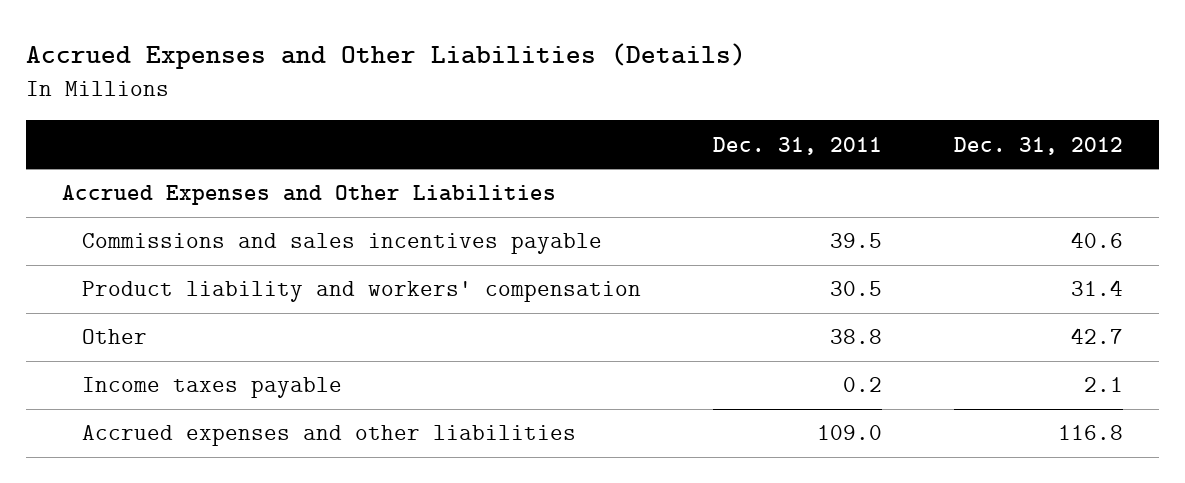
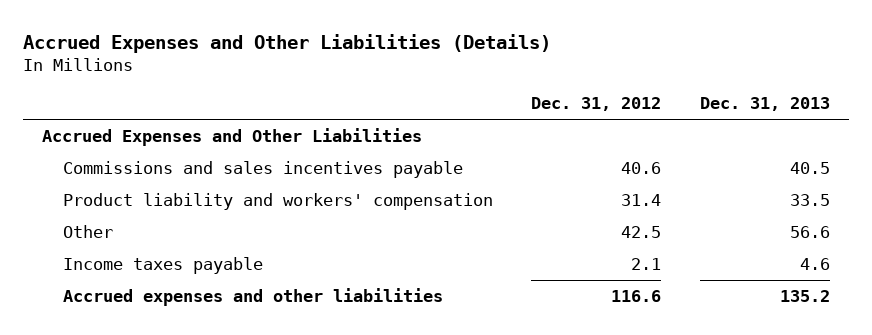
- | Dec. 31, 2011 | Dec. 31, 2012
+ | Dec. 31, 2012 | Dec. 31, 2013
- Other | 38.8 | 42.7
+ Other | 42.5 | 56.6
- Accrued expenses and other liabilities | 109.0 | 116.8
+ Accrued expenses and other liabilities | 116.6 | 135.2

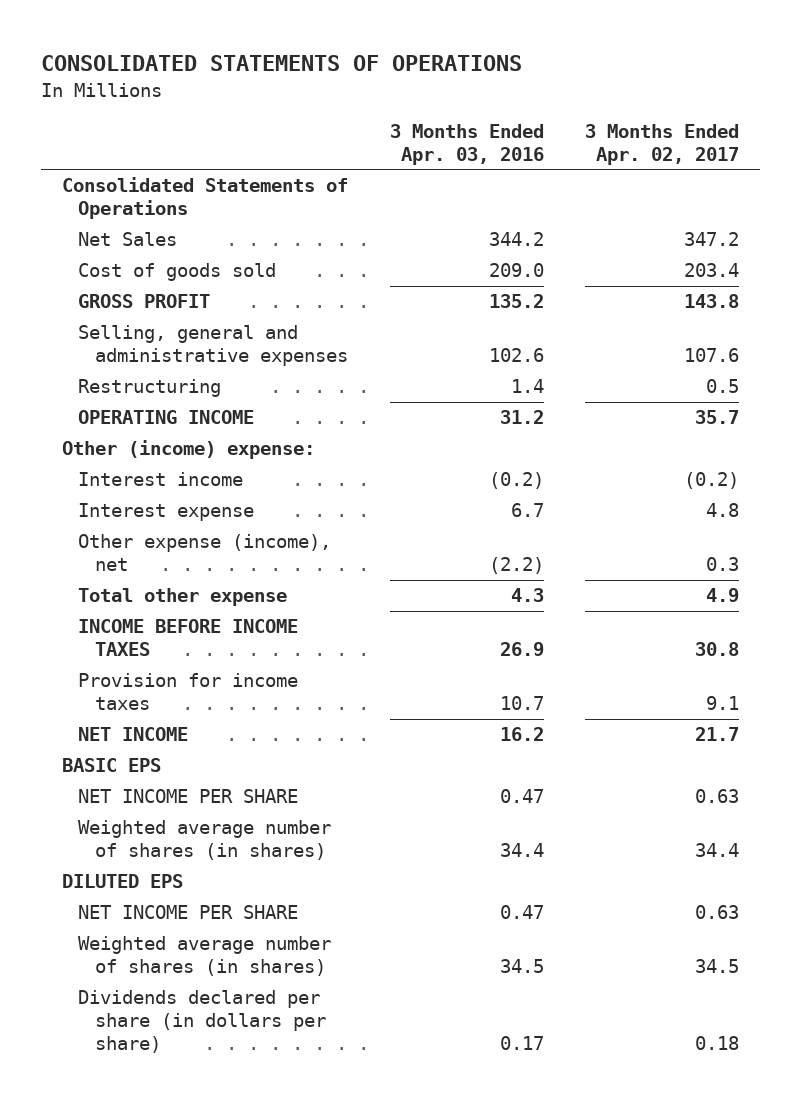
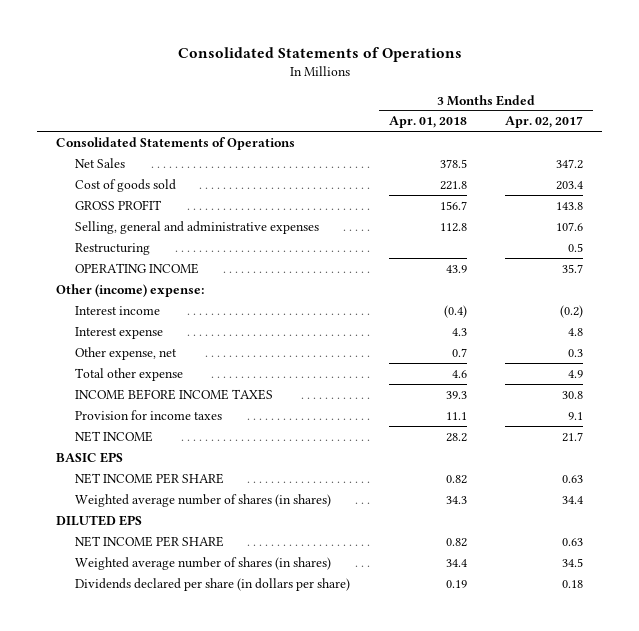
- CONSOLIDATED STATEMENTS OF OPERATIONS
+ Consolidated Statements of Operations
- | 3 Months Ended Apr. 03, 2016 | 3 Months Ended Apr. 02, 2017
+ | 3 Months Ended Apr. 01, 2018 | 3 Months Ended Apr. 02, 2017
- Other expense (income), net | (2.2) | 0.3
+ Other expense, net | 0.7 | 0.3

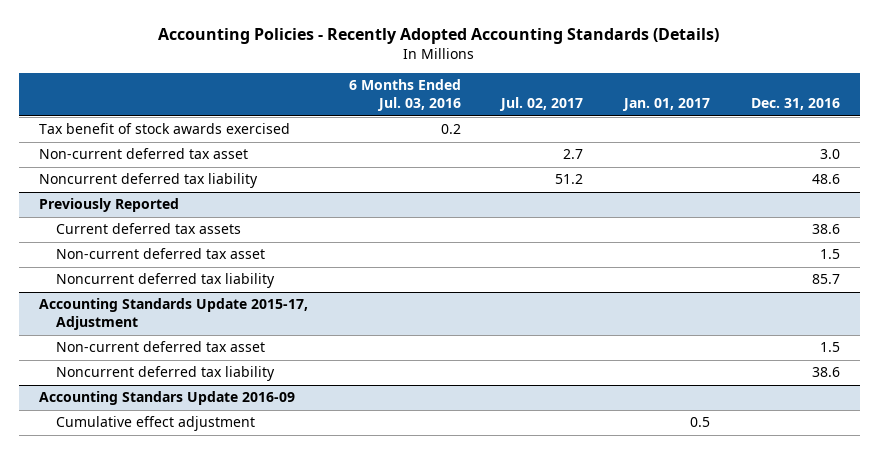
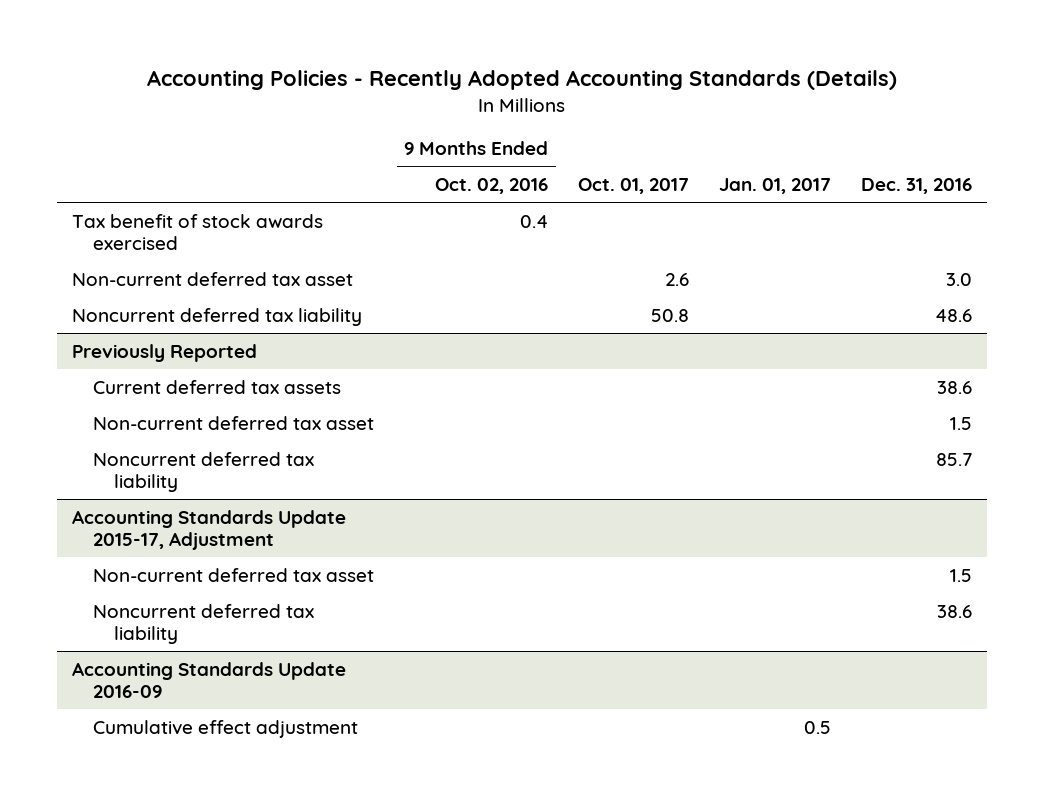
- | 6 Months Ended Jul. 03, 2016 | Jul. 02, 2017 | Jan. 01, 2017 | Dec. 31, 2016
+ | 9 Months Ended Oct. 02, 2016 | Oct. 01, 2017 | Jan. 01, 2017 | Dec. 31, 2016
- Accounting Standars Update 2016-09
+ Accounting Standards Update 2016-09

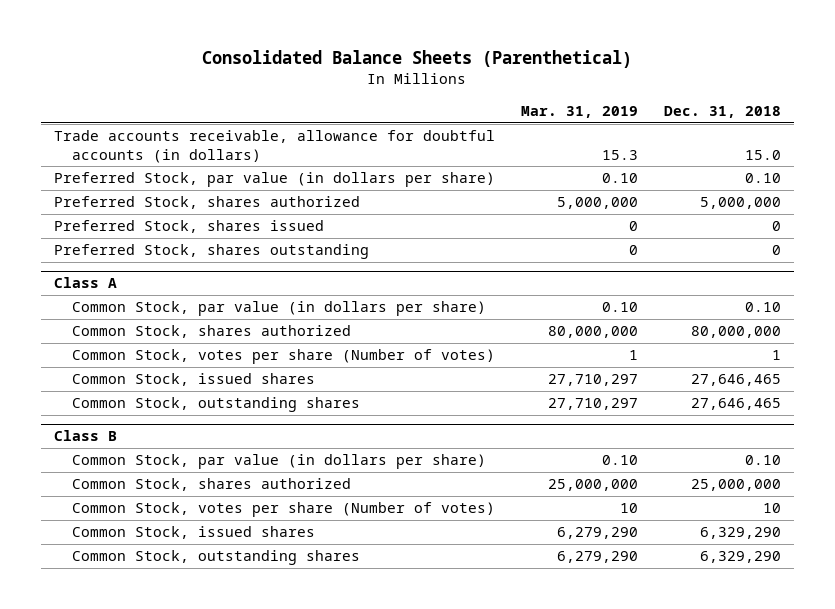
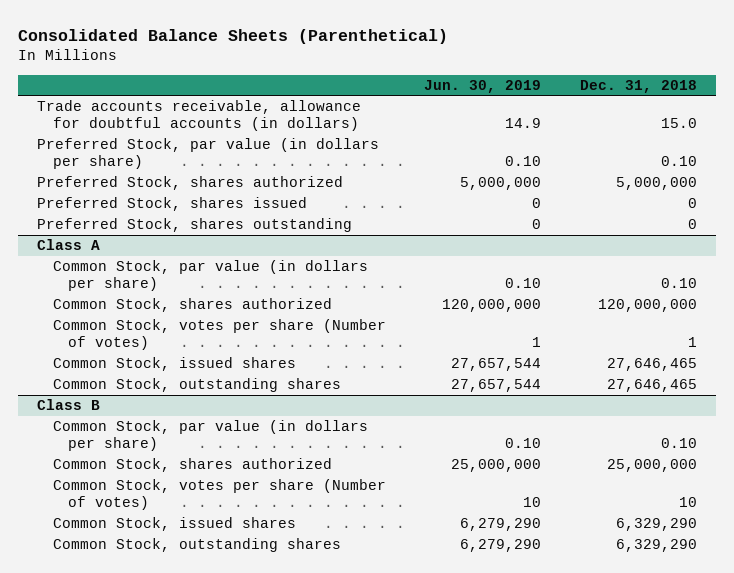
- | Mar. 31, 2019 | Dec. 31, 2018
+ | Jun. 30, 2019 | Dec. 31, 2018
@ Class A
- Common Stock, shares authorized | 80,000,000 | 80,000,000
+ Common Stock, shares authorized | 120,000,000 | 120,000,000

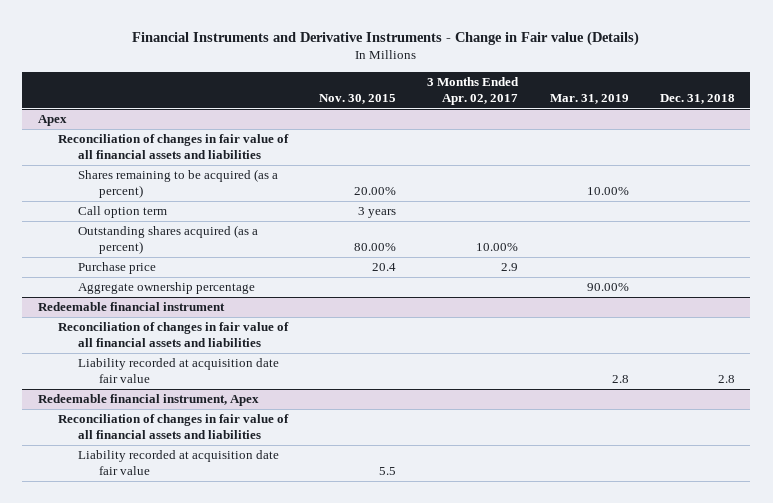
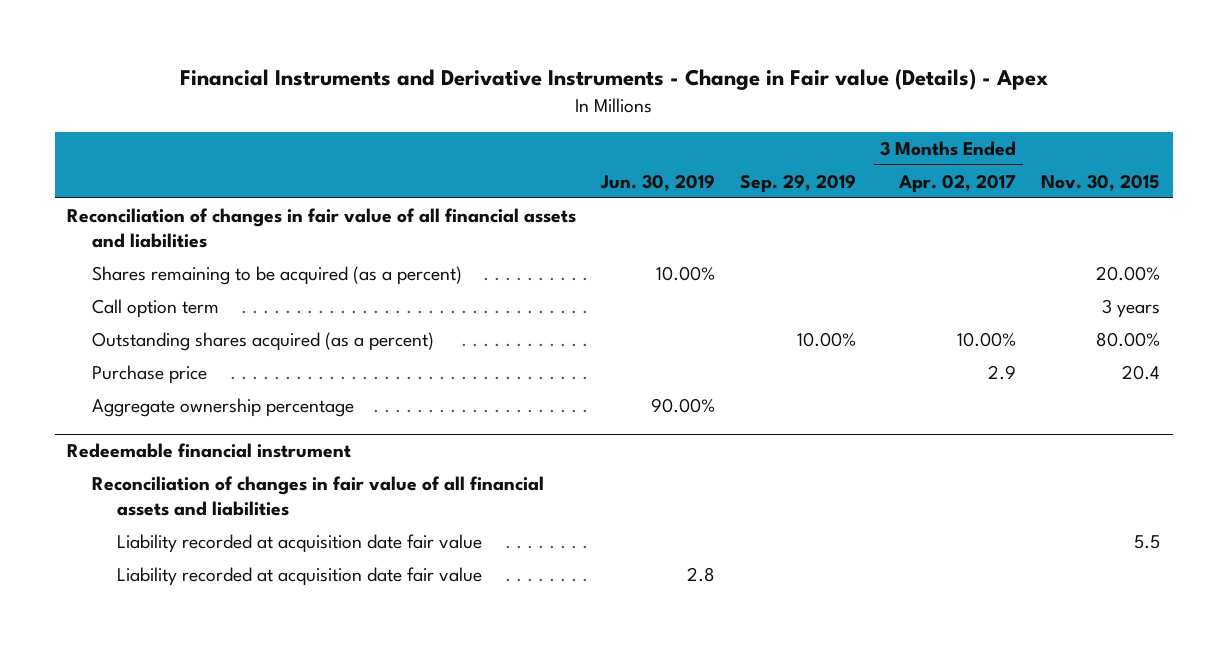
- Financial Instruments and Derivative Instruments - Change in Fair value (Details)
+ Financial Instruments and Derivative Instruments - Change in Fair value (Details) - Apex
- | Nov. 30, 2015 | 3 Months Ended Apr. 02, 2017 | Mar. 31, 2019 | Dec. 31, 2018
+ | Jun. 30, 2019 | Sep. 29, 2019 | 3 Months Ended Apr. 02, 2017 | Nov. 30, 2015
- Apex
- Redeemable financial instrument, Apex
- Reconciliation of changes in fair value of all financial assets and liabilities
@ Redeemable financial instrument
moved down: Liability recorded at acquisition date fair value | 2.8 | | |

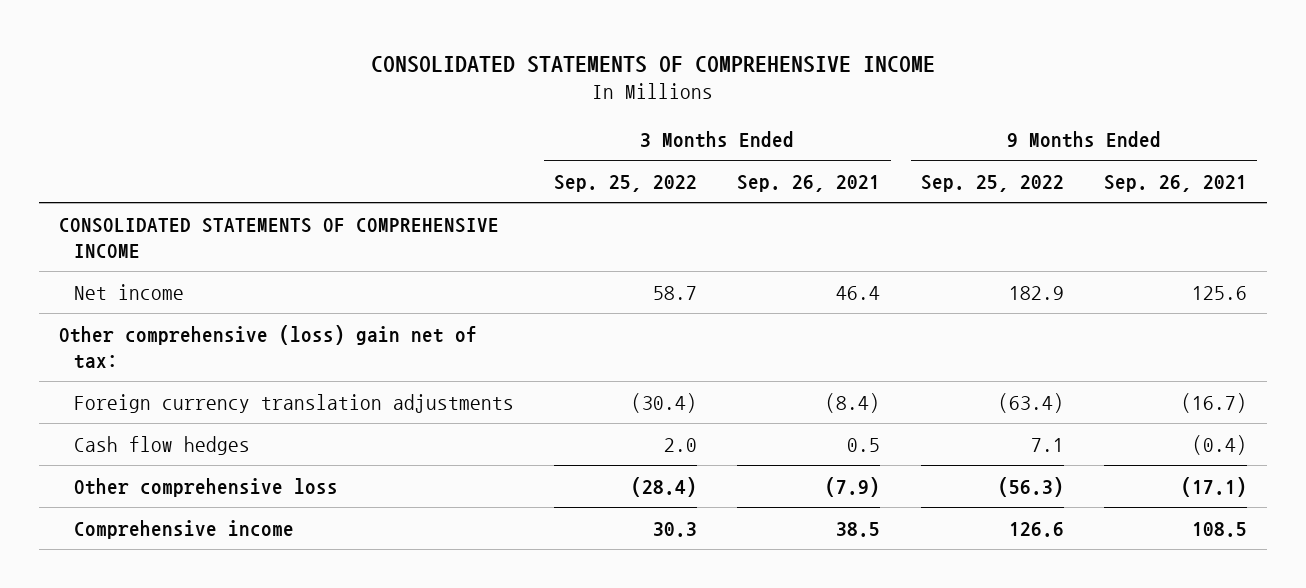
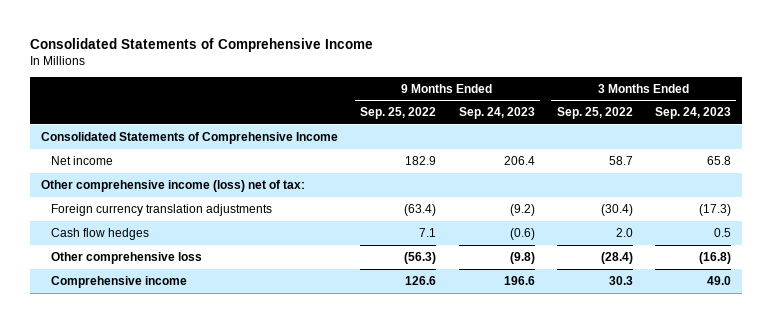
- CONSOLIDATED STATEMENTS OF COMPREHENSIVE INCOME
+ Consolidated Statements of Comprehensive Income
- | 3 Months Ended Sep. 25, 2022 | 3 Months Ended Sep. 26, 2021 | 9 Months Ended Sep. 25, 2022 | 9 Months Ended Sep. 26, 2021
+ | 9 Months Ended Sep. 25, 2022 | 9 Months Ended Sep. 24, 2023 | 3 Months Ended Sep. 25, 2022 | 3 Months Ended Sep. 24, 2023
- CONSOLIDATED STATEMENTS OF COMPREHENSIVE INCOME
+ Consolidated Statements of Comprehensive Income
- Other comprehensive (loss) gain net of tax:
+ Other comprehensive income (loss) net of tax:

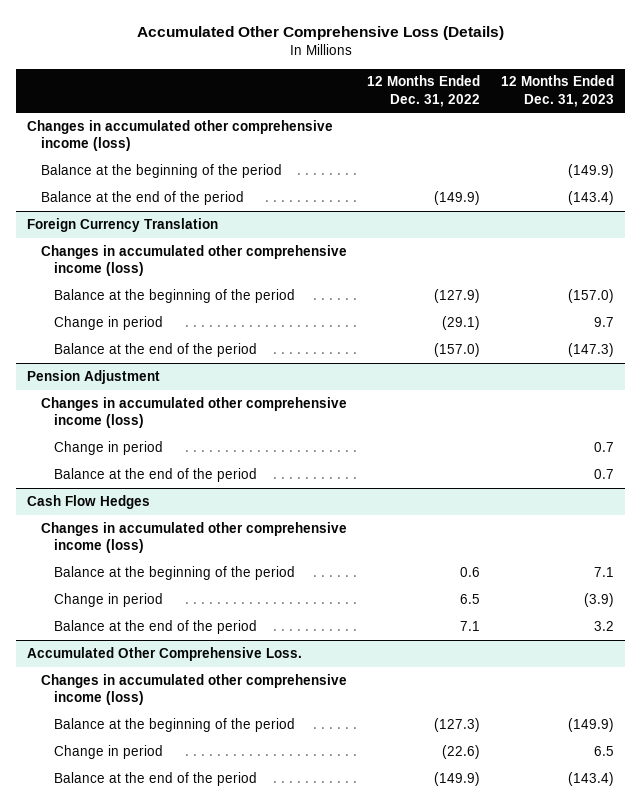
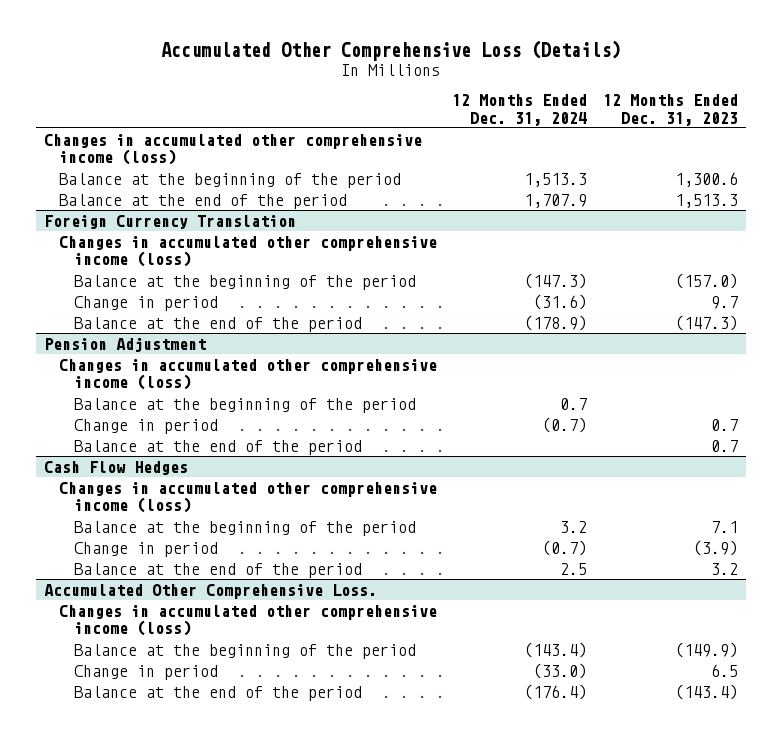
- | 12 Months Ended Dec. 31, 2022 | 12 Months Ended Dec. 31, 2023
+ | 12 Months Ended Dec. 31, 2024 | 12 Months Ended Dec. 31, 2023
- Balance at the beginning of the period | | (149.9)
- Balance at the end of the period | (149.9) | (143.4)
+ Balance at the beginning of the period | 1,513.3 | 1,300.6
+ Balance at the end of the period | 1,707.9 | 1,513.3
@ Pension Adjustment
+ Balance at the beginning of the period | 0.7 |

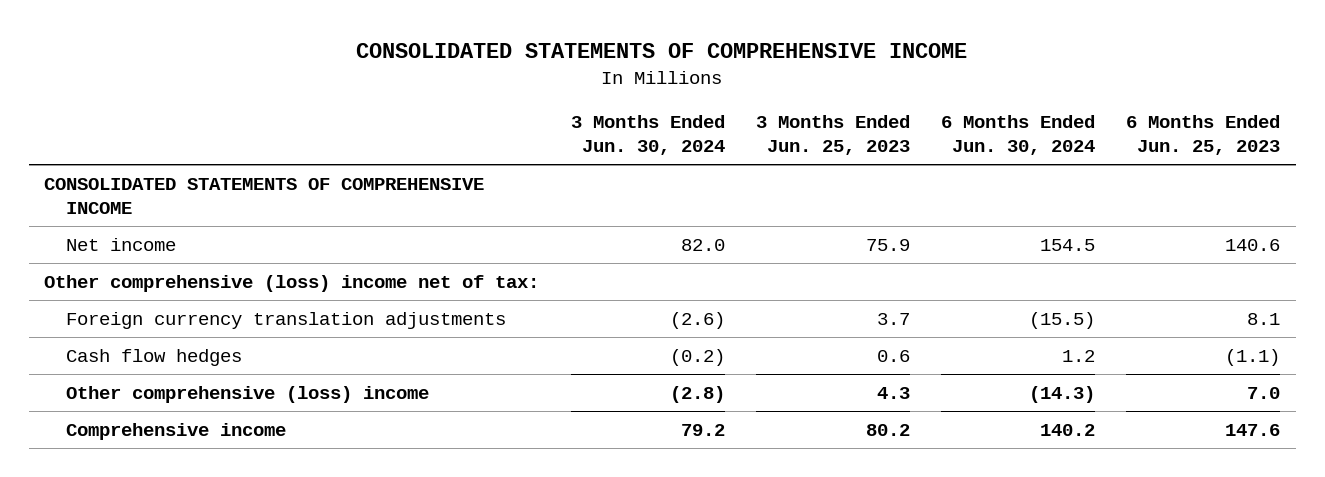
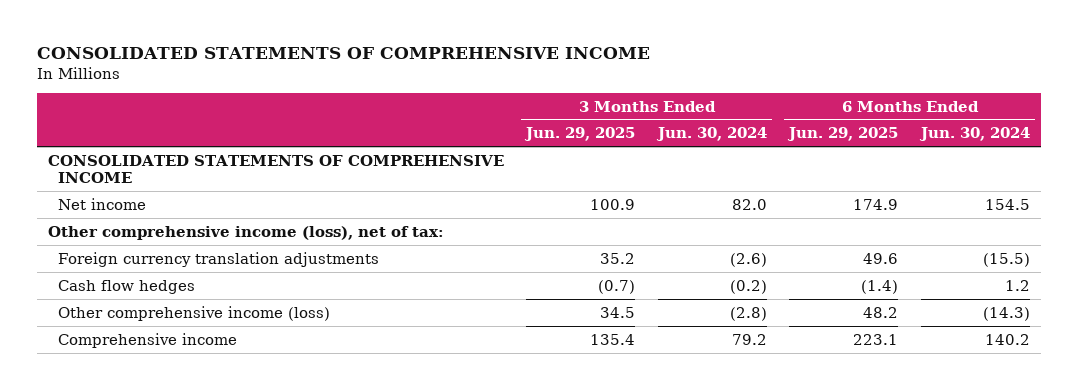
- | 3 Months Ended Jun. 30, 2024 | 3 Months Ended Jun. 25, 2023 | 6 Months Ended Jun. 30, 2024 | 6 Months Ended Jun. 25, 2023
+ | 3 Months Ended Jun. 29, 2025 | 3 Months Ended Jun. 30, 2024 | 6 Months Ended Jun. 29, 2025 | 6 Months Ended Jun. 30, 2024
- Other comprehensive (loss) income net of tax:
+ Other comprehensive income (loss), net of tax:
- Other comprehensive (loss) income | (2.8) | 4.3 | (14.3) | 7.0
+ Other comprehensive income (loss) | 34.5 | (2.8) | 48.2 | (14.3)

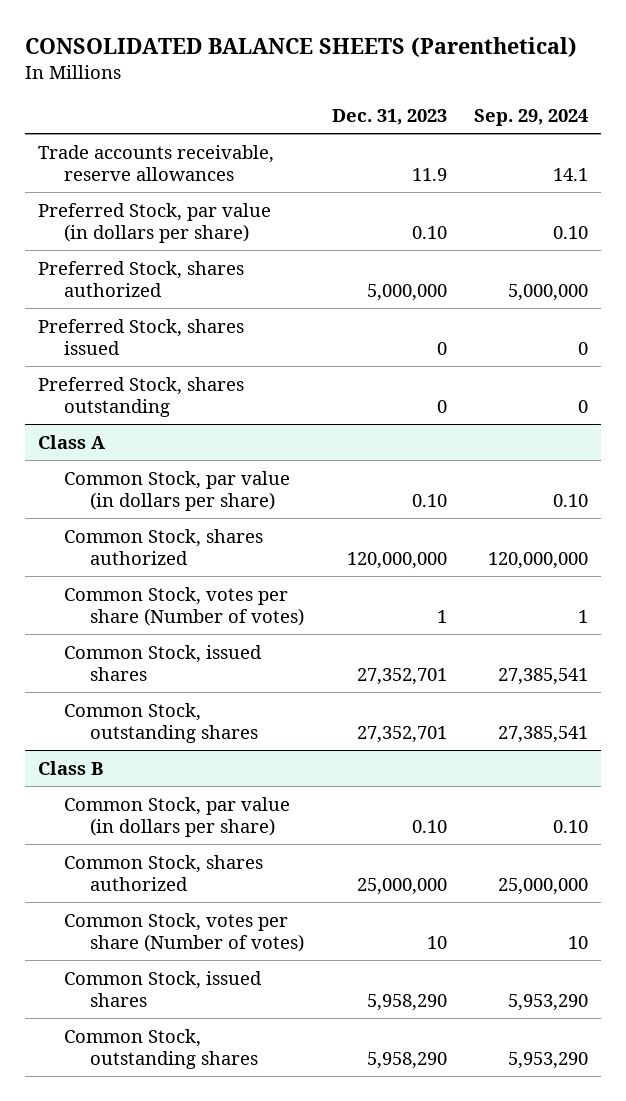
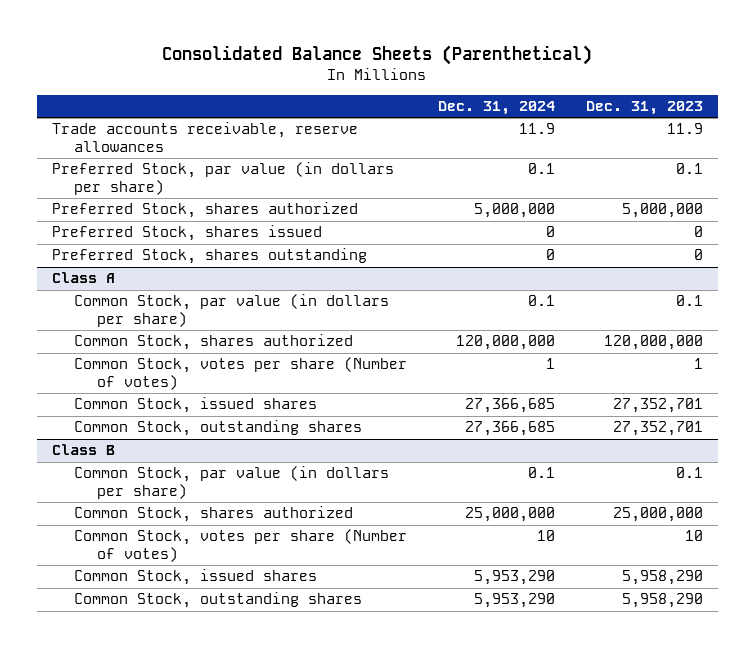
- CONSOLIDATED BALANCE SHEETS (Parenthetical)
+ Consolidated Balance Sheets (Parenthetical)
- | Dec. 31, 2023 | Sep. 29, 2024
+ | Dec. 31, 2024 | Dec. 31, 2023
- Preferred Stock, par value (in dollars per share) | 0.10 | 0.10
+ Preferred Stock, par value (in dollars per share) | 0.1 | 0.1
@ Class A
- Common Stock, par value (in dollars per share) | 0.10 | 0.10
+ Common Stock, par value (in dollars per share) | 0.1 | 0.1
@ Class B
- Common Stock, par value (in dollars per share) | 0.10 | 0.10
+ Common Stock, par value (in dollars per share) | 0.1 | 0.1

